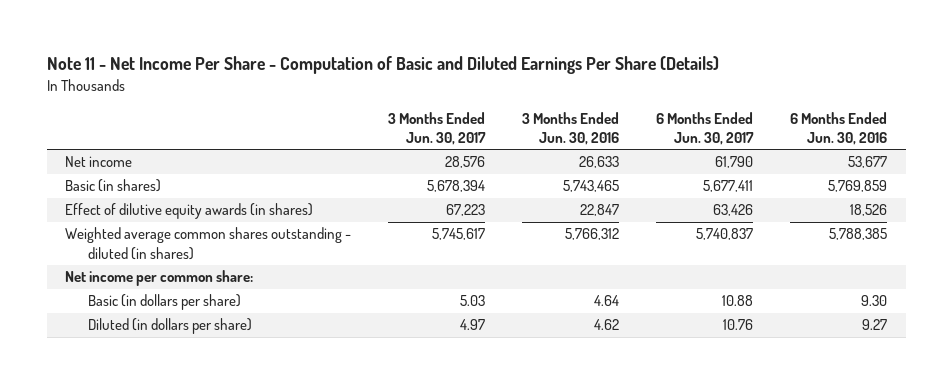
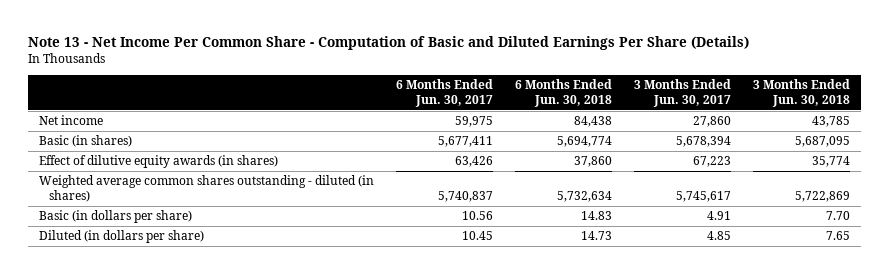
- Note 11 - Net Income Per Share - Computation of Basic and Diluted Earnings Per Share (Details)
+ Note 13 - Net Income Per Common Share - Computation of Basic and Diluted Earnings Per Share (Details)
- | 3 Months Ended Jun. 30, 2017 | 3 Months Ended Jun. 30, 2016 | 6 Months Ended Jun. 30, 2017 | 6 Months Ended Jun. 30, 2016
+ | 6 Months Ended Jun. 30, 2017 | 6 Months Ended Jun. 30, 2018 | 3 Months Ended Jun. 30, 2017 | 3 Months Ended Jun. 30, 2018
- Net income | 28,576 | 26,633 | 61,790 | 53,677
+ Net income | 59,975 | 84,438 | 27,860 | 43,785
- Net income per common share:
- Basic (in dollars per share) | 5.03 | 4.64 | 10.88 | 9.30
- Diluted (in dollars per share) | 4.97 | 4.62 | 10.76 | 9.27
+ Basic (in dollars per share) | 10.56 | 14.83 | 4.91 | 7.70
+ Diluted (in dollars per share) | 10.45 | 14.73 | 4.85 | 7.65

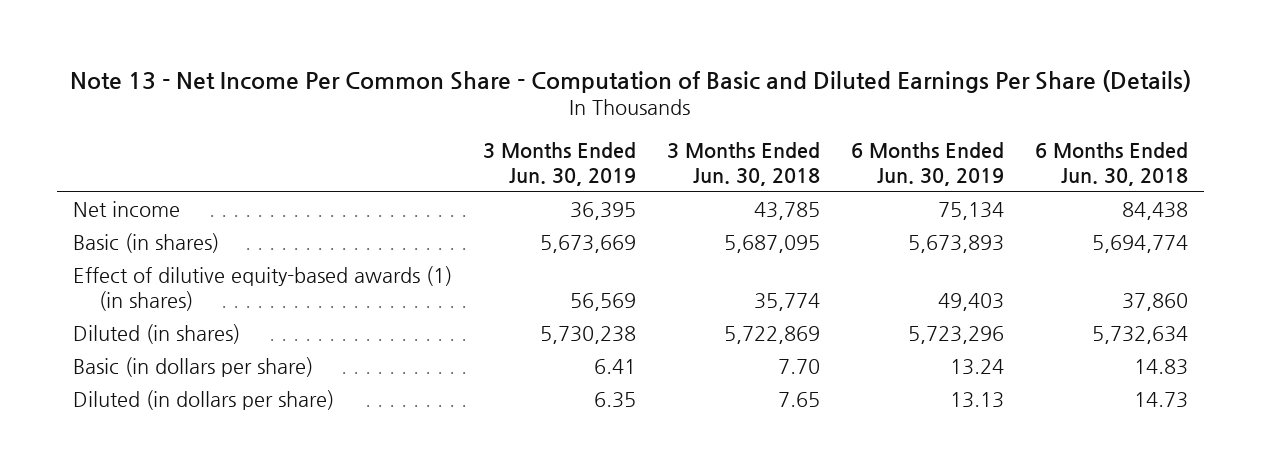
- | 6 Months Ended Jun. 30, 2017 | 6 Months Ended Jun. 30, 2018 | 3 Months Ended Jun. 30, 2017 | 3 Months Ended Jun. 30, 2018
+ | 3 Months Ended Jun. 30, 2019 | 3 Months Ended Jun. 30, 2018 | 6 Months Ended Jun. 30, 2019 | 6 Months Ended Jun. 30, 2018
- Effect of dilutive equity awards (in shares) | 63,426 | 37,860 | 67,223 | 35,774
- Weighted average common shares outstanding - diluted (in shares) | 5,740,837 | 5,732,634 | 5,745,617 | 5,722,869
+ Effect of dilutive equity-based awards (1) (in shares) | 56,569 | 35,774 | 49,403 | 37,860
+ Diluted (in shares) | 5,730,238 | 5,722,869 | 5,723,296 | 5,732,634

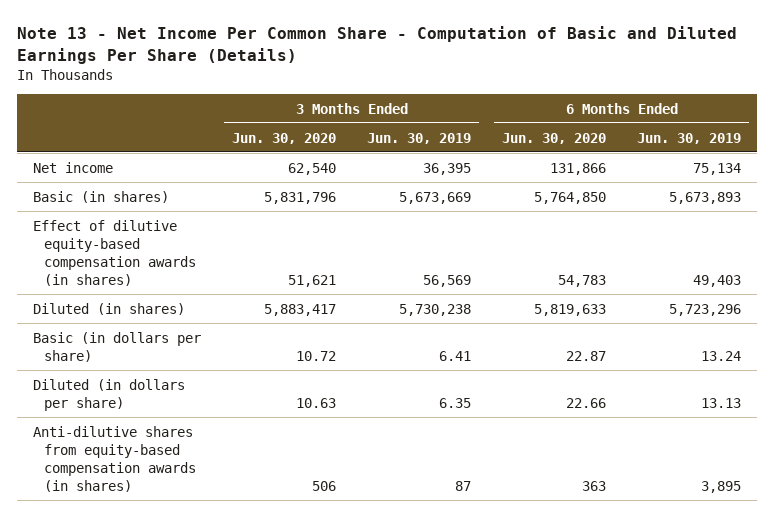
- | 3 Months Ended Jun. 30, 2019 | 3 Months Ended Jun. 30, 2018 | 6 Months Ended Jun. 30, 2019 | 6 Months Ended Jun. 30, 2018
+ | 3 Months Ended Jun. 30, 2020 | 3 Months Ended Jun. 30, 2019 | 6 Months Ended Jun. 30, 2020 | 6 Months Ended Jun. 30, 2019
- Effect of dilutive equity-based awards (1) (in shares) | 56,569 | 35,774 | 49,403 | 37,860
+ Effect of dilutive equity-based compensation awards (in shares) | 51,621 | 56,569 | 54,783 | 49,403
+ Anti-dilutive shares from equity-based compensation awards (in shares) | 506 | 87 | 363 | 3,895

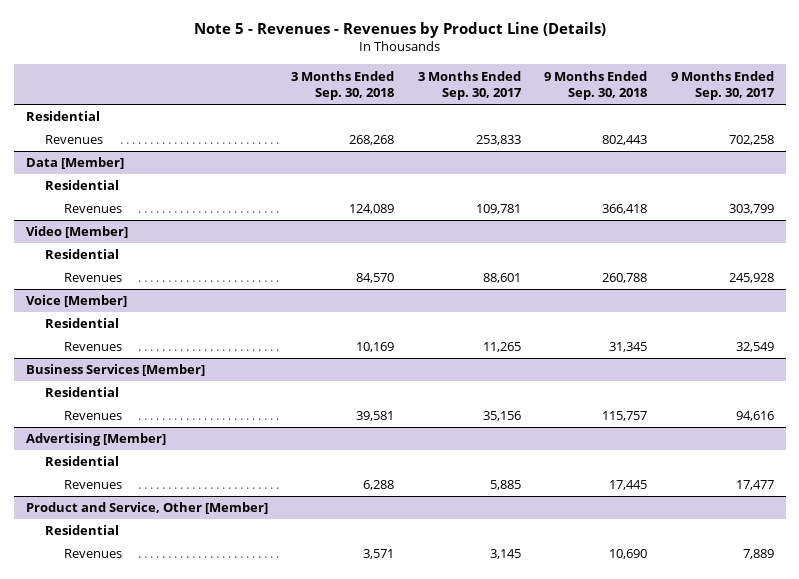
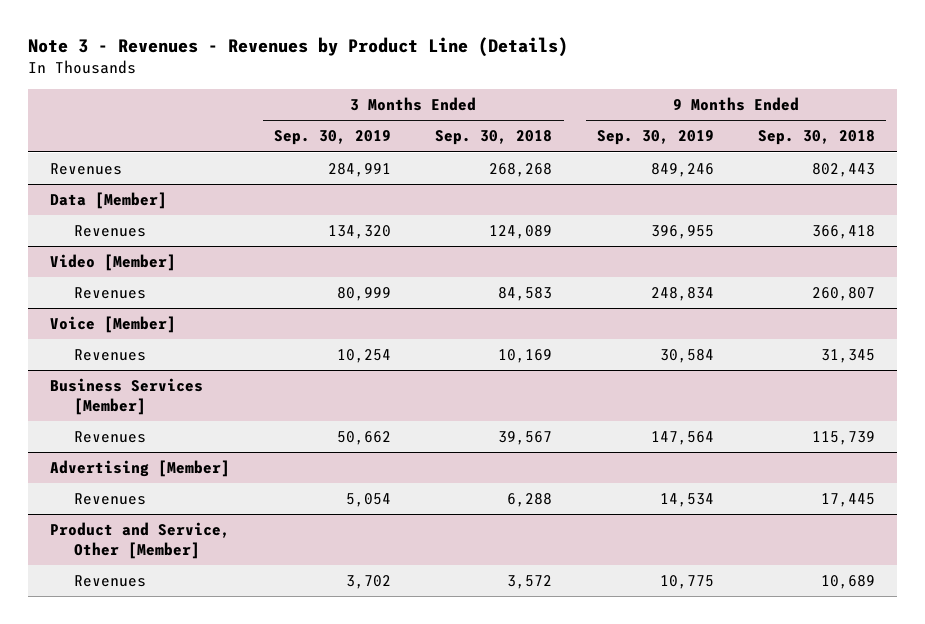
- Note 5 - Revenues - Revenues by Product Line (Details)
+ Note 3 - Revenues - Revenues by Product Line (Details)
- | 3 Months Ended Sep. 30, 2018 | 3 Months Ended Sep. 30, 2017 | 9 Months Ended Sep. 30, 2018 | 9 Months Ended Sep. 30, 2017
+ | 3 Months Ended Sep. 30, 2019 | 3 Months Ended Sep. 30, 2018 | 9 Months Ended Sep. 30, 2019 | 9 Months Ended Sep. 30, 2018
- Residential
@ Data [Member]
- Residential
@ Video [Member]
- Residential
- Revenues | 84,570 | 88,601 | 260,788 | 245,928
+ Revenues | 80,999 | 84,583 | 248,834 | 260,807
@ Voice [Member]
- Residential
@ Business Services [Member]
- Residential
- Revenues | 39,581 | 35,156 | 115,757 | 94,616
+ Revenues | 50,662 | 39,567 | 147,564 | 115,739
@ Advertising [Member]
- Residential
@ Product and Service, Other [Member]
- Residential
- Revenues | 3,571 | 3,145 | 10,690 | 7,889
+ Revenues | 3,702 | 3,572 | 10,775 | 10,689

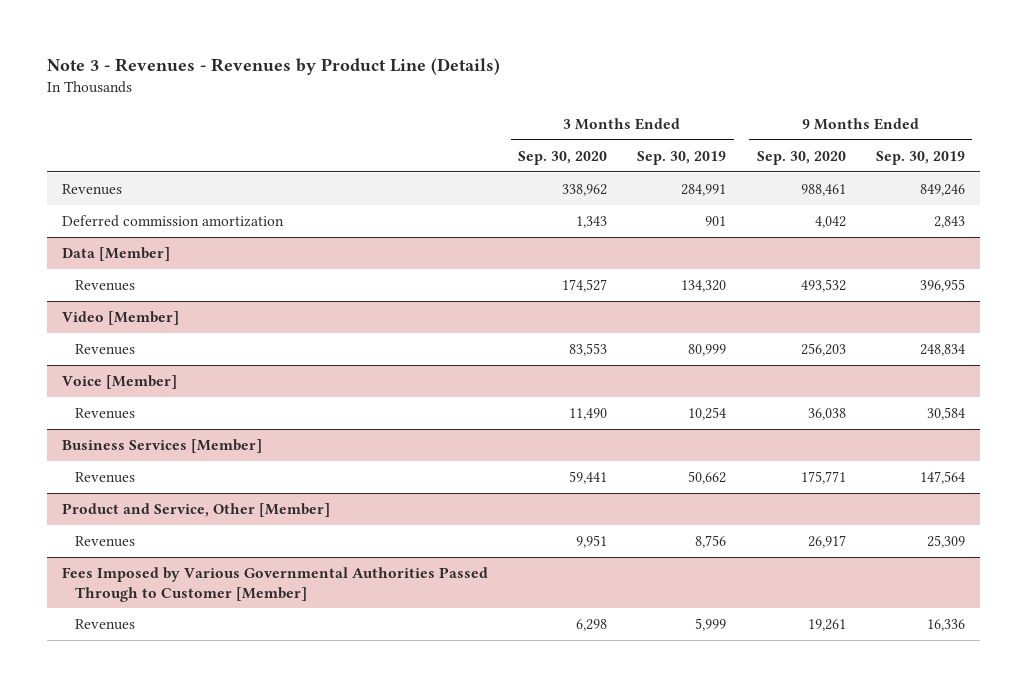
- | 3 Months Ended Sep. 30, 2019 | 3 Months Ended Sep. 30, 2018 | 9 Months Ended Sep. 30, 2019 | 9 Months Ended Sep. 30, 2018
+ | 3 Months Ended Sep. 30, 2020 | 3 Months Ended Sep. 30, 2019 | 9 Months Ended Sep. 30, 2020 | 9 Months Ended Sep. 30, 2019
+ Deferred commission amortization | 1,343 | 901 | 4,042 | 2,843
- Advertising [Member]
- Revenues | 5,054 | 6,288 | 14,534 | 17,445
@ Product and Service, Other [Member]
- Revenues | 3,702 | 3,572 | 10,775 | 10,689
+ Revenues | 9,951 | 8,756 | 26,917 | 25,309
+ Fees Imposed by Various Governmental Authorities Passed Through to Customer [Member]
+ Revenues | 6,298 | 5,999 | 19,261 | 16,336

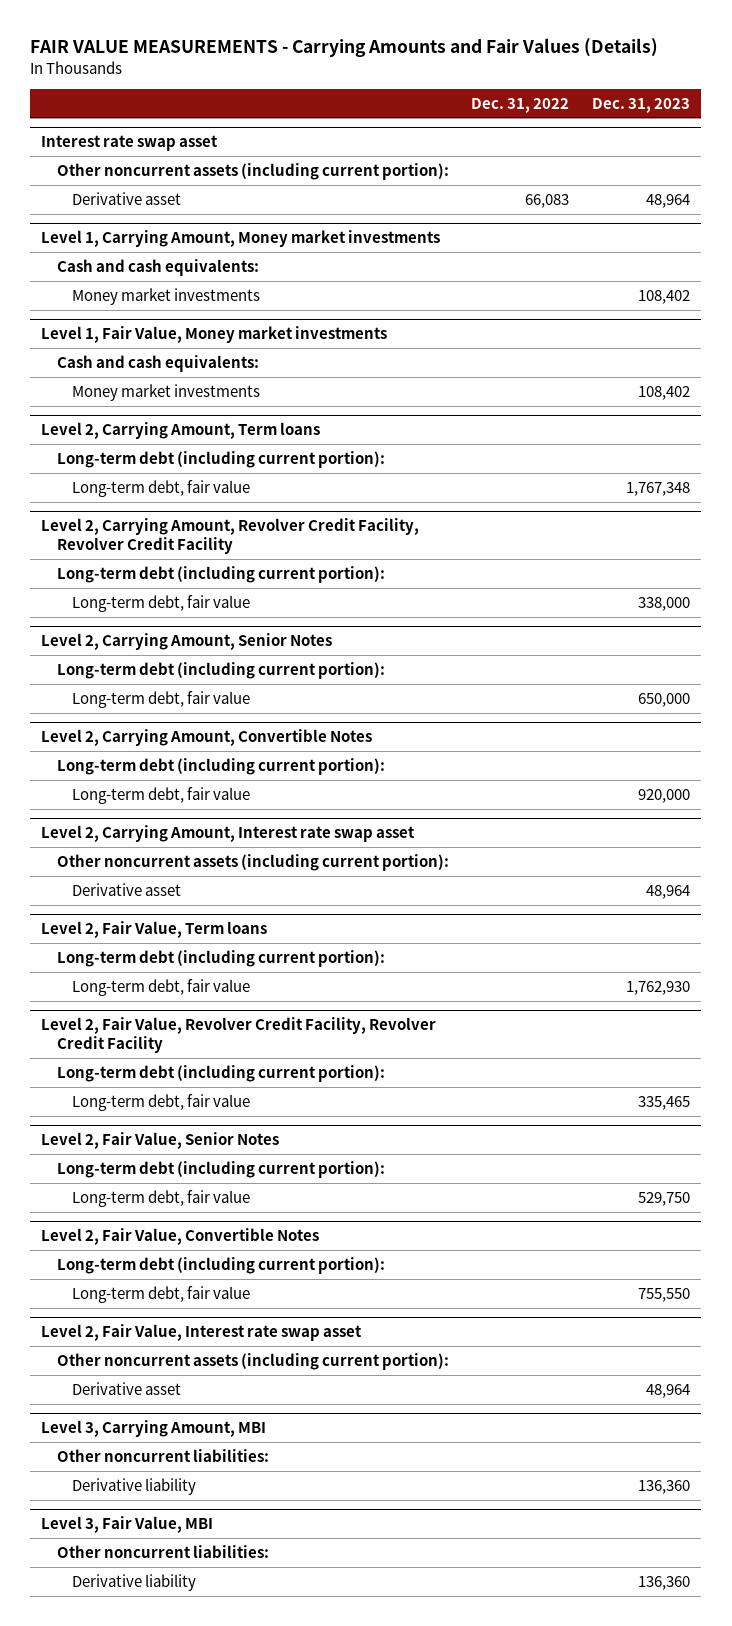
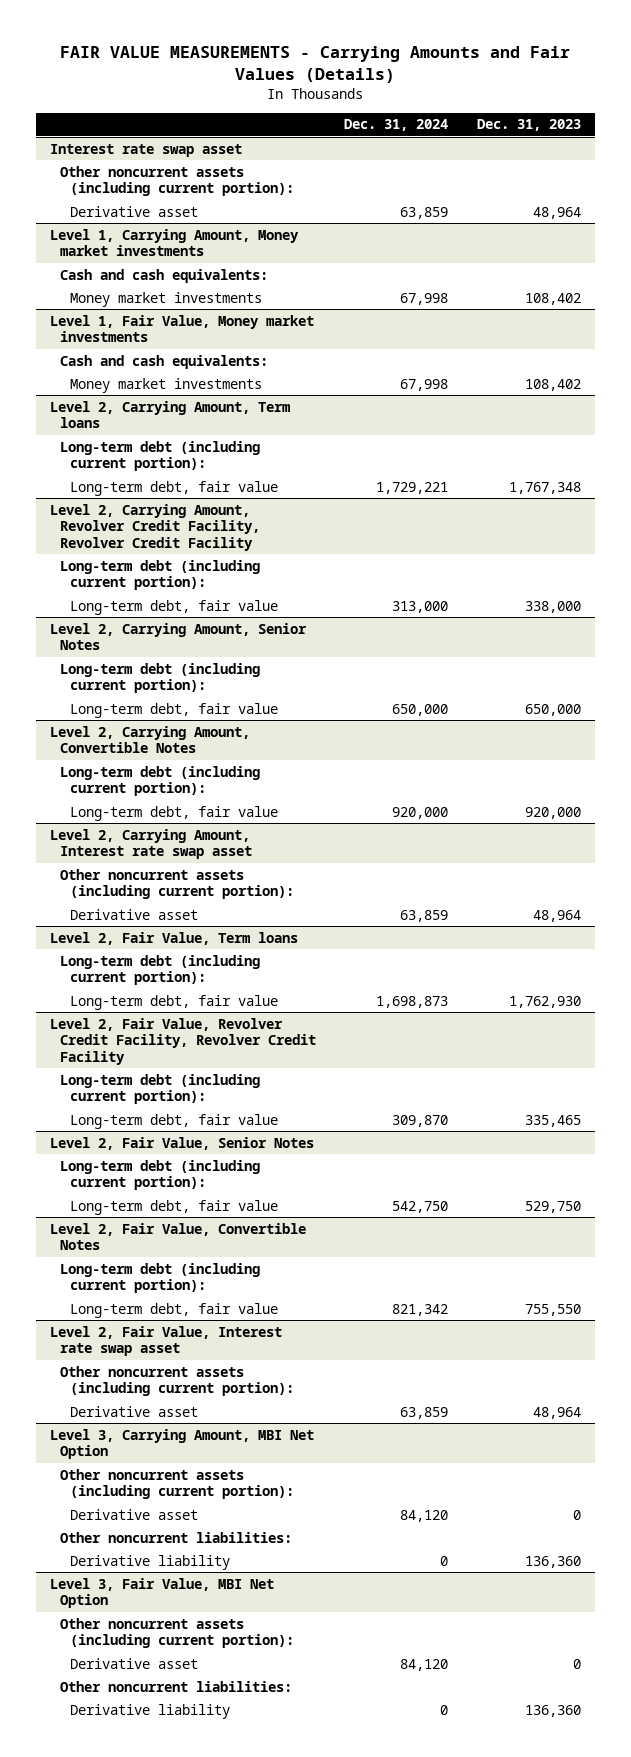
- | Dec. 31, 2022 | Dec. 31, 2023
+ | Dec. 31, 2024 | Dec. 31, 2023
- Level 3, Carrying Amount, MBI
+ Level 3, Carrying Amount, MBI Net Option
+ Other noncurrent assets (including current portion):
+ Derivative asset | 84,120 | 0
- Level 3, Fair Value, MBI
+ Level 3, Fair Value, MBI Net Option
+ Other noncurrent assets (including current portion):
+ Derivative asset | 84,120 | 0

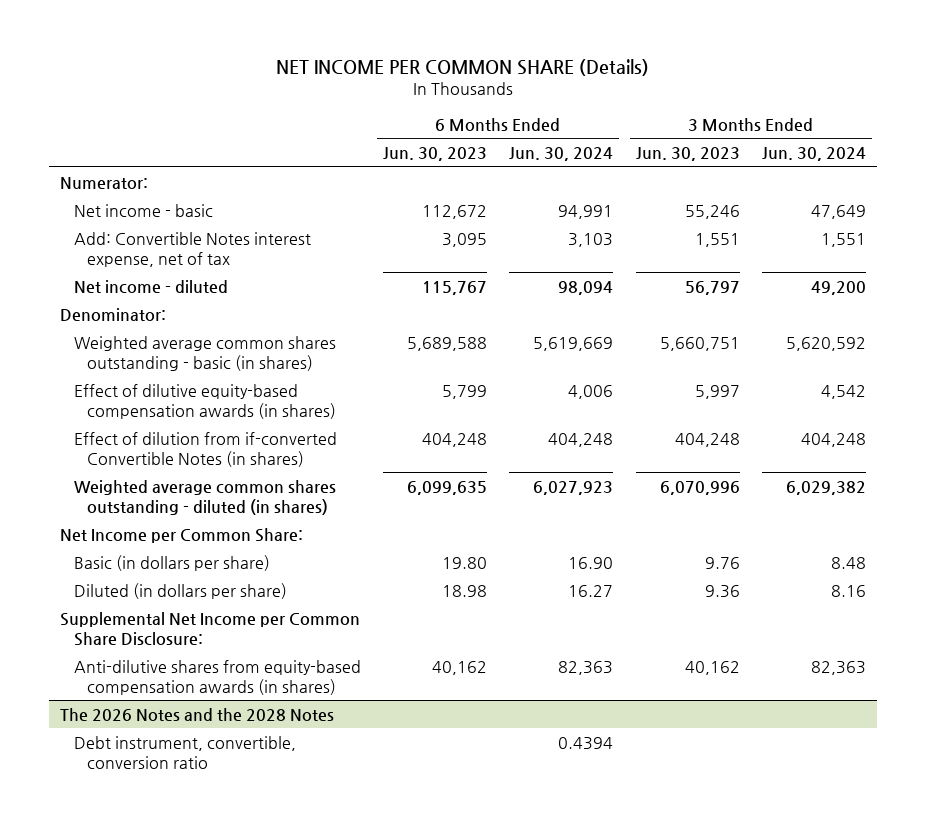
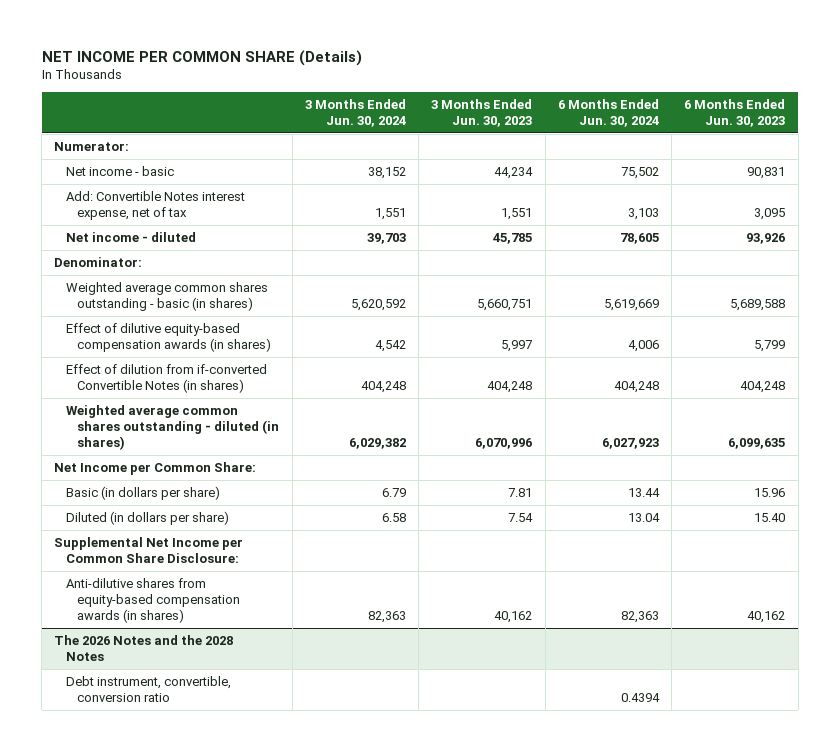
- | 6 Months Ended Jun. 30, 2023 | 6 Months Ended Jun. 30, 2024 | 3 Months Ended Jun. 30, 2023 | 3 Months Ended Jun. 30, 2024
+ | 3 Months Ended Jun. 30, 2024 | 3 Months Ended Jun. 30, 2023 | 6 Months Ended Jun. 30, 2024 | 6 Months Ended Jun. 30, 2023
- Net income - basic | 112,672 | 94,991 | 55,246 | 47,649
+ Net income - basic | 38,152 | 44,234 | 75,502 | 90,831
- Net income - diluted | 115,767 | 98,094 | 56,797 | 49,200
+ Net income - diluted | 39,703 | 45,785 | 78,605 | 93,926
- Basic (in dollars per share) | 19.80 | 16.90 | 9.76 | 8.48
- Diluted (in dollars per share) | 18.98 | 16.27 | 9.36 | 8.16
+ Basic (in dollars per share) | 6.79 | 7.81 | 13.44 | 15.96
+ Diluted (in dollars per share) | 6.58 | 7.54 | 13.04 | 15.40

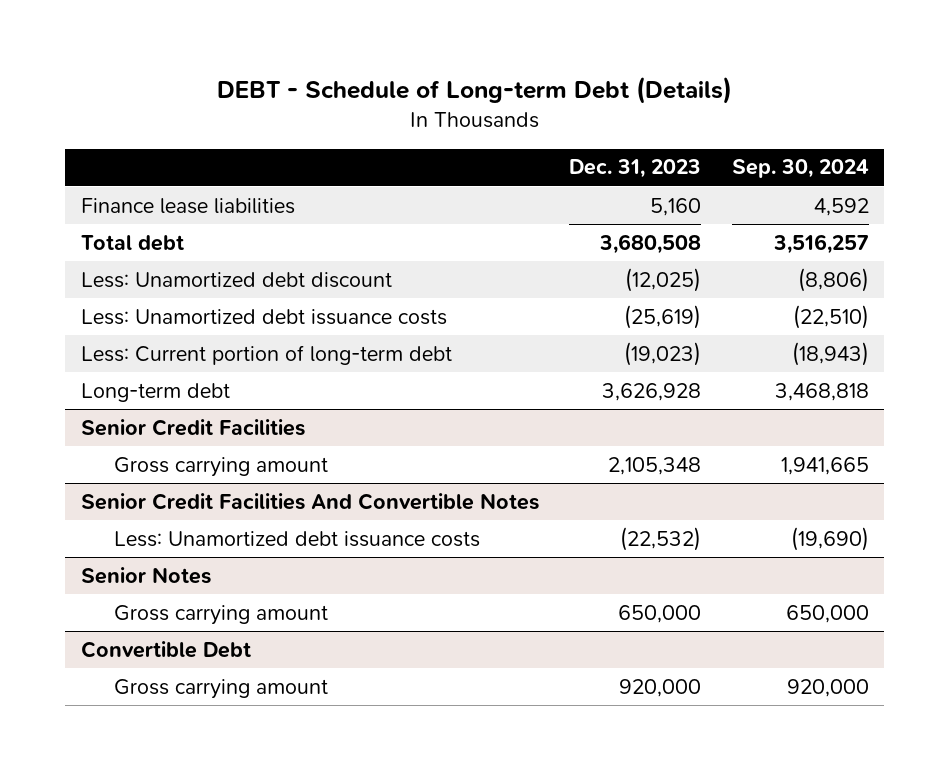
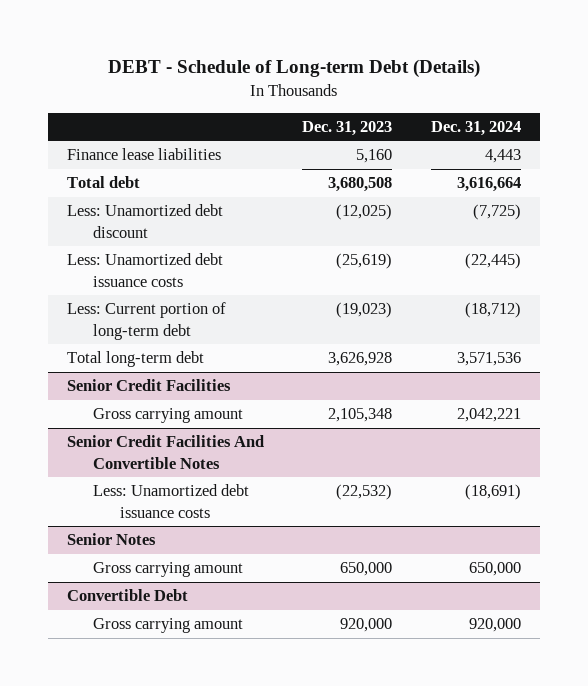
- | Dec. 31, 2023 | Sep. 30, 2024
+ | Dec. 31, 2023 | Dec. 31, 2024
- Long-term debt | 3,626,928 | 3,468,818
+ Total long-term debt | 3,626,928 | 3,571,536

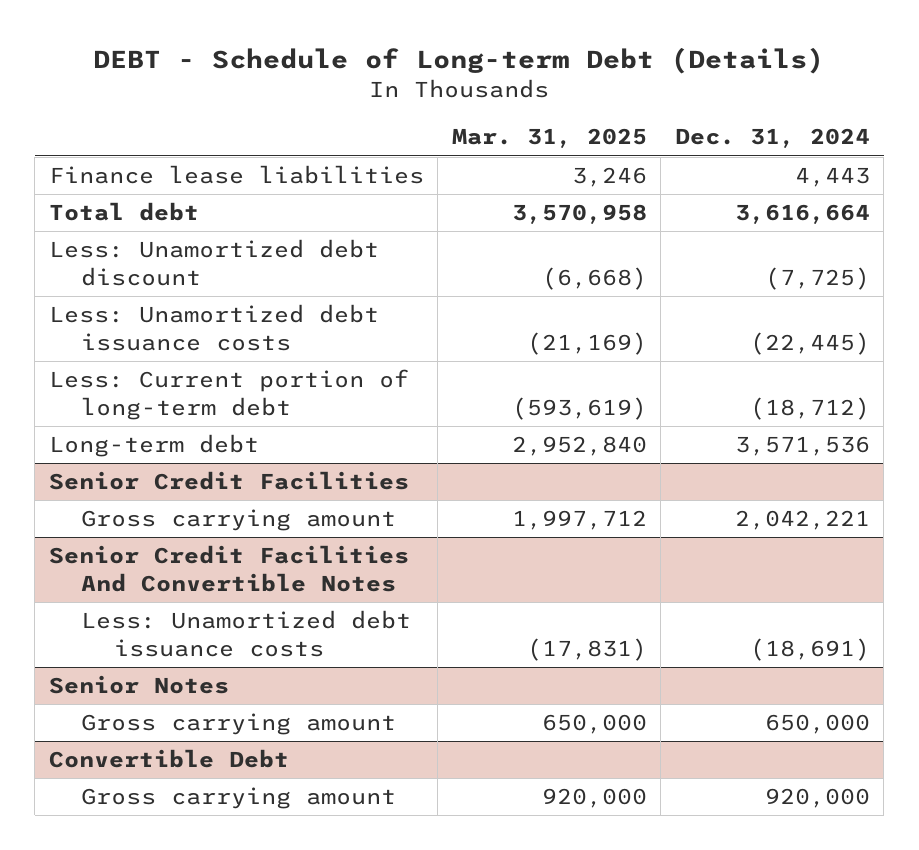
- | Dec. 31, 2023 | Dec. 31, 2024
+ | Mar. 31, 2025 | Dec. 31, 2024
- Total long-term debt | 3,626,928 | 3,571,536
+ Long-term debt | 2,952,840 | 3,571,536

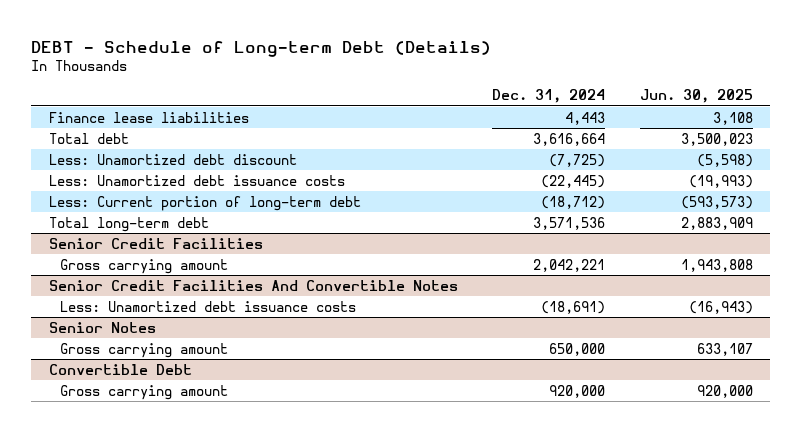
- | Mar. 31, 2025 | Dec. 31, 2024
+ | Dec. 31, 2024 | Jun. 30, 2025
- Long-term debt | 2,952,840 | 3,571,536
+ Total long-term debt | 3,571,536 | 2,883,909

